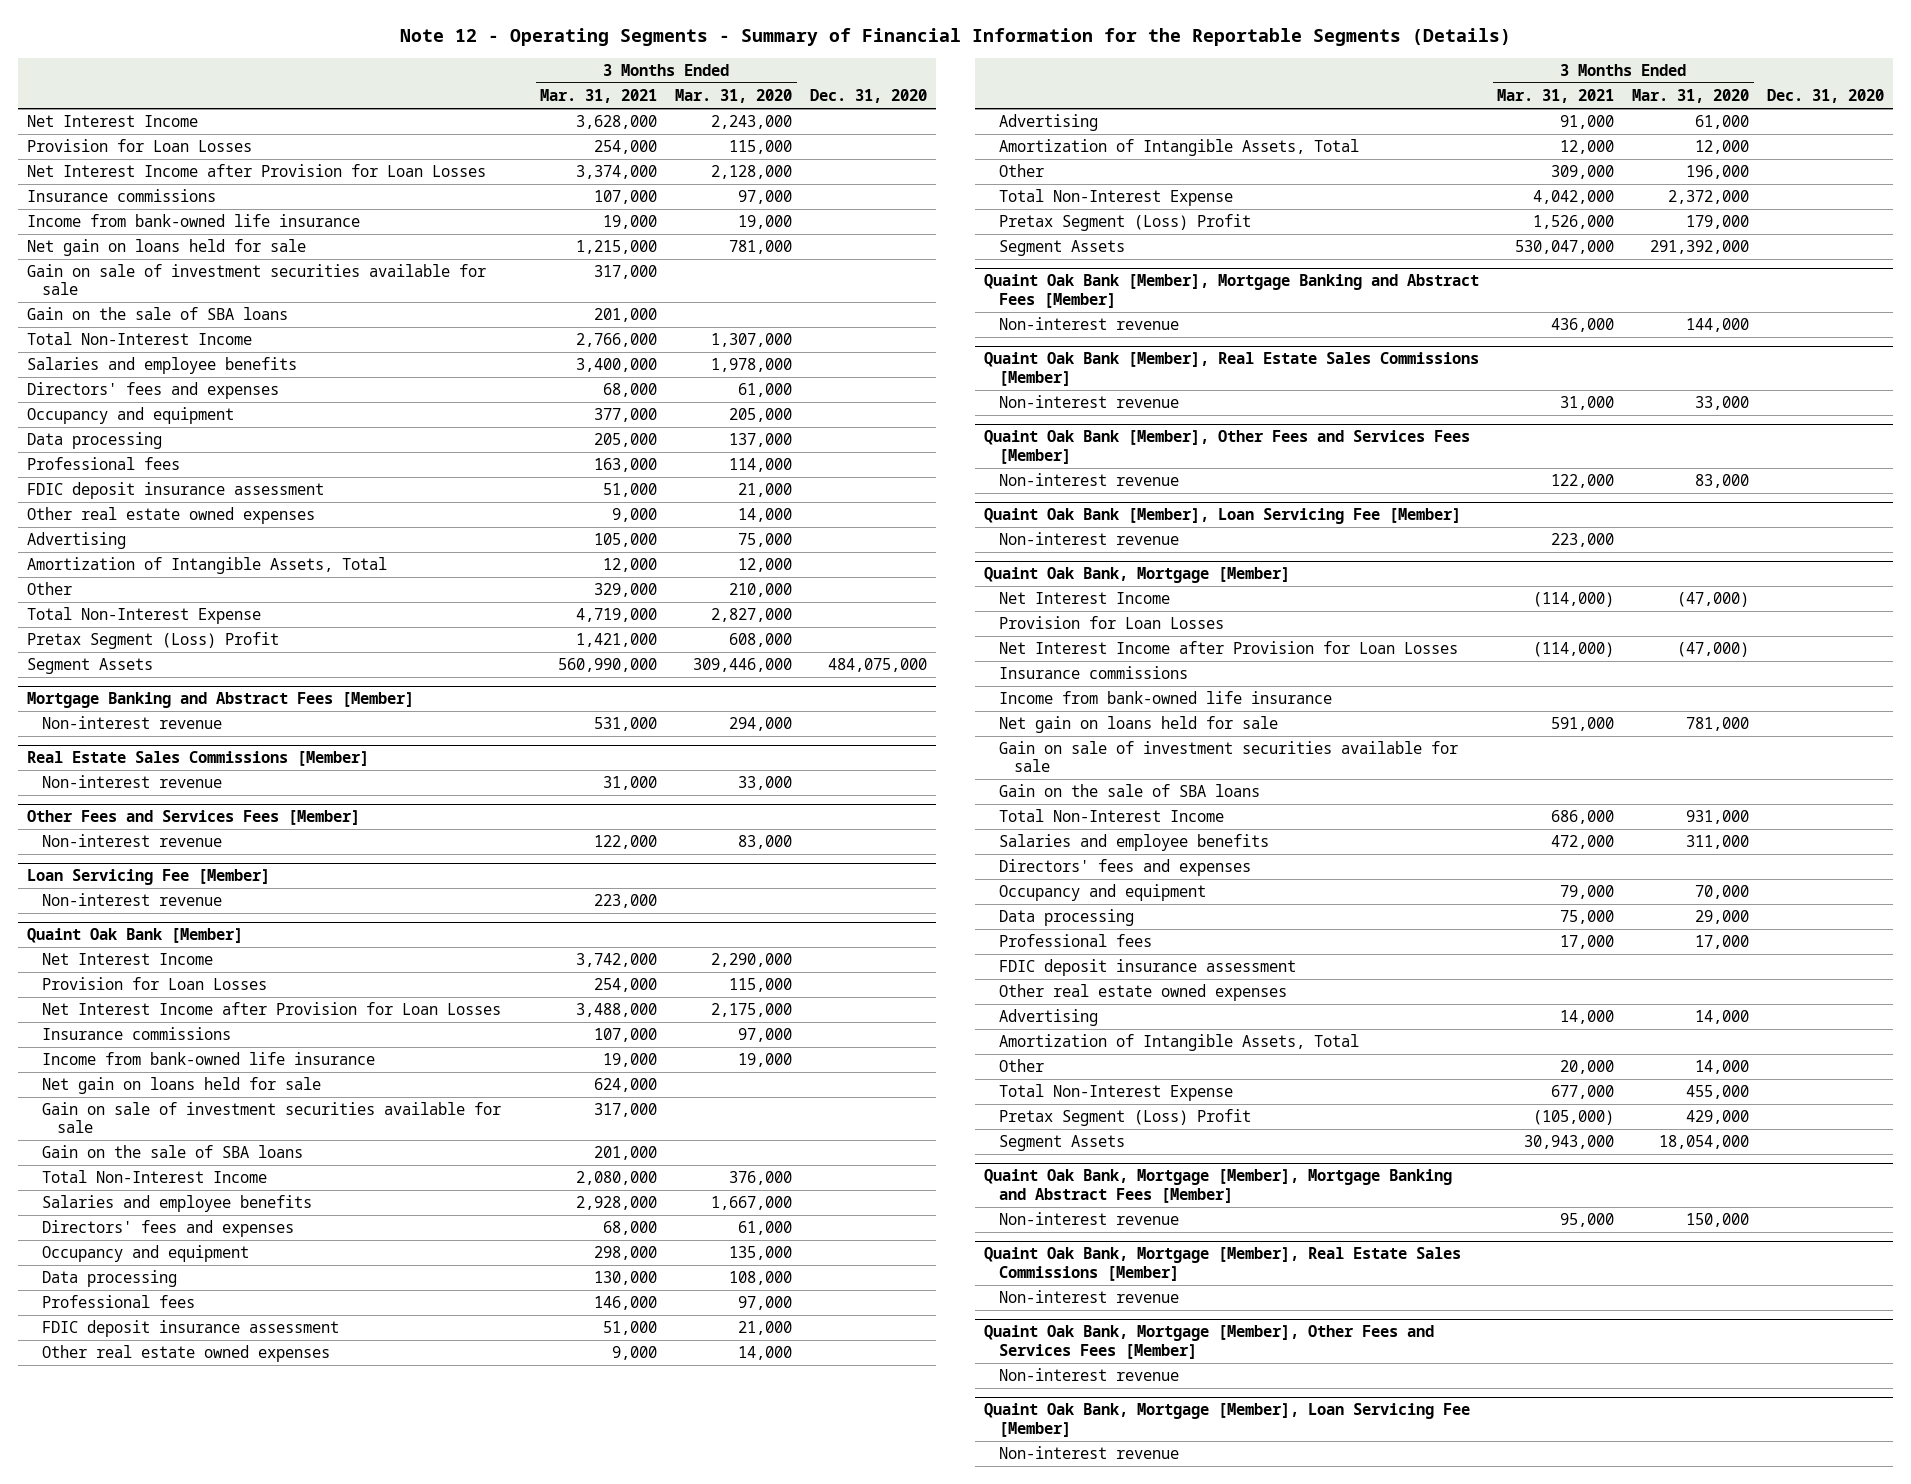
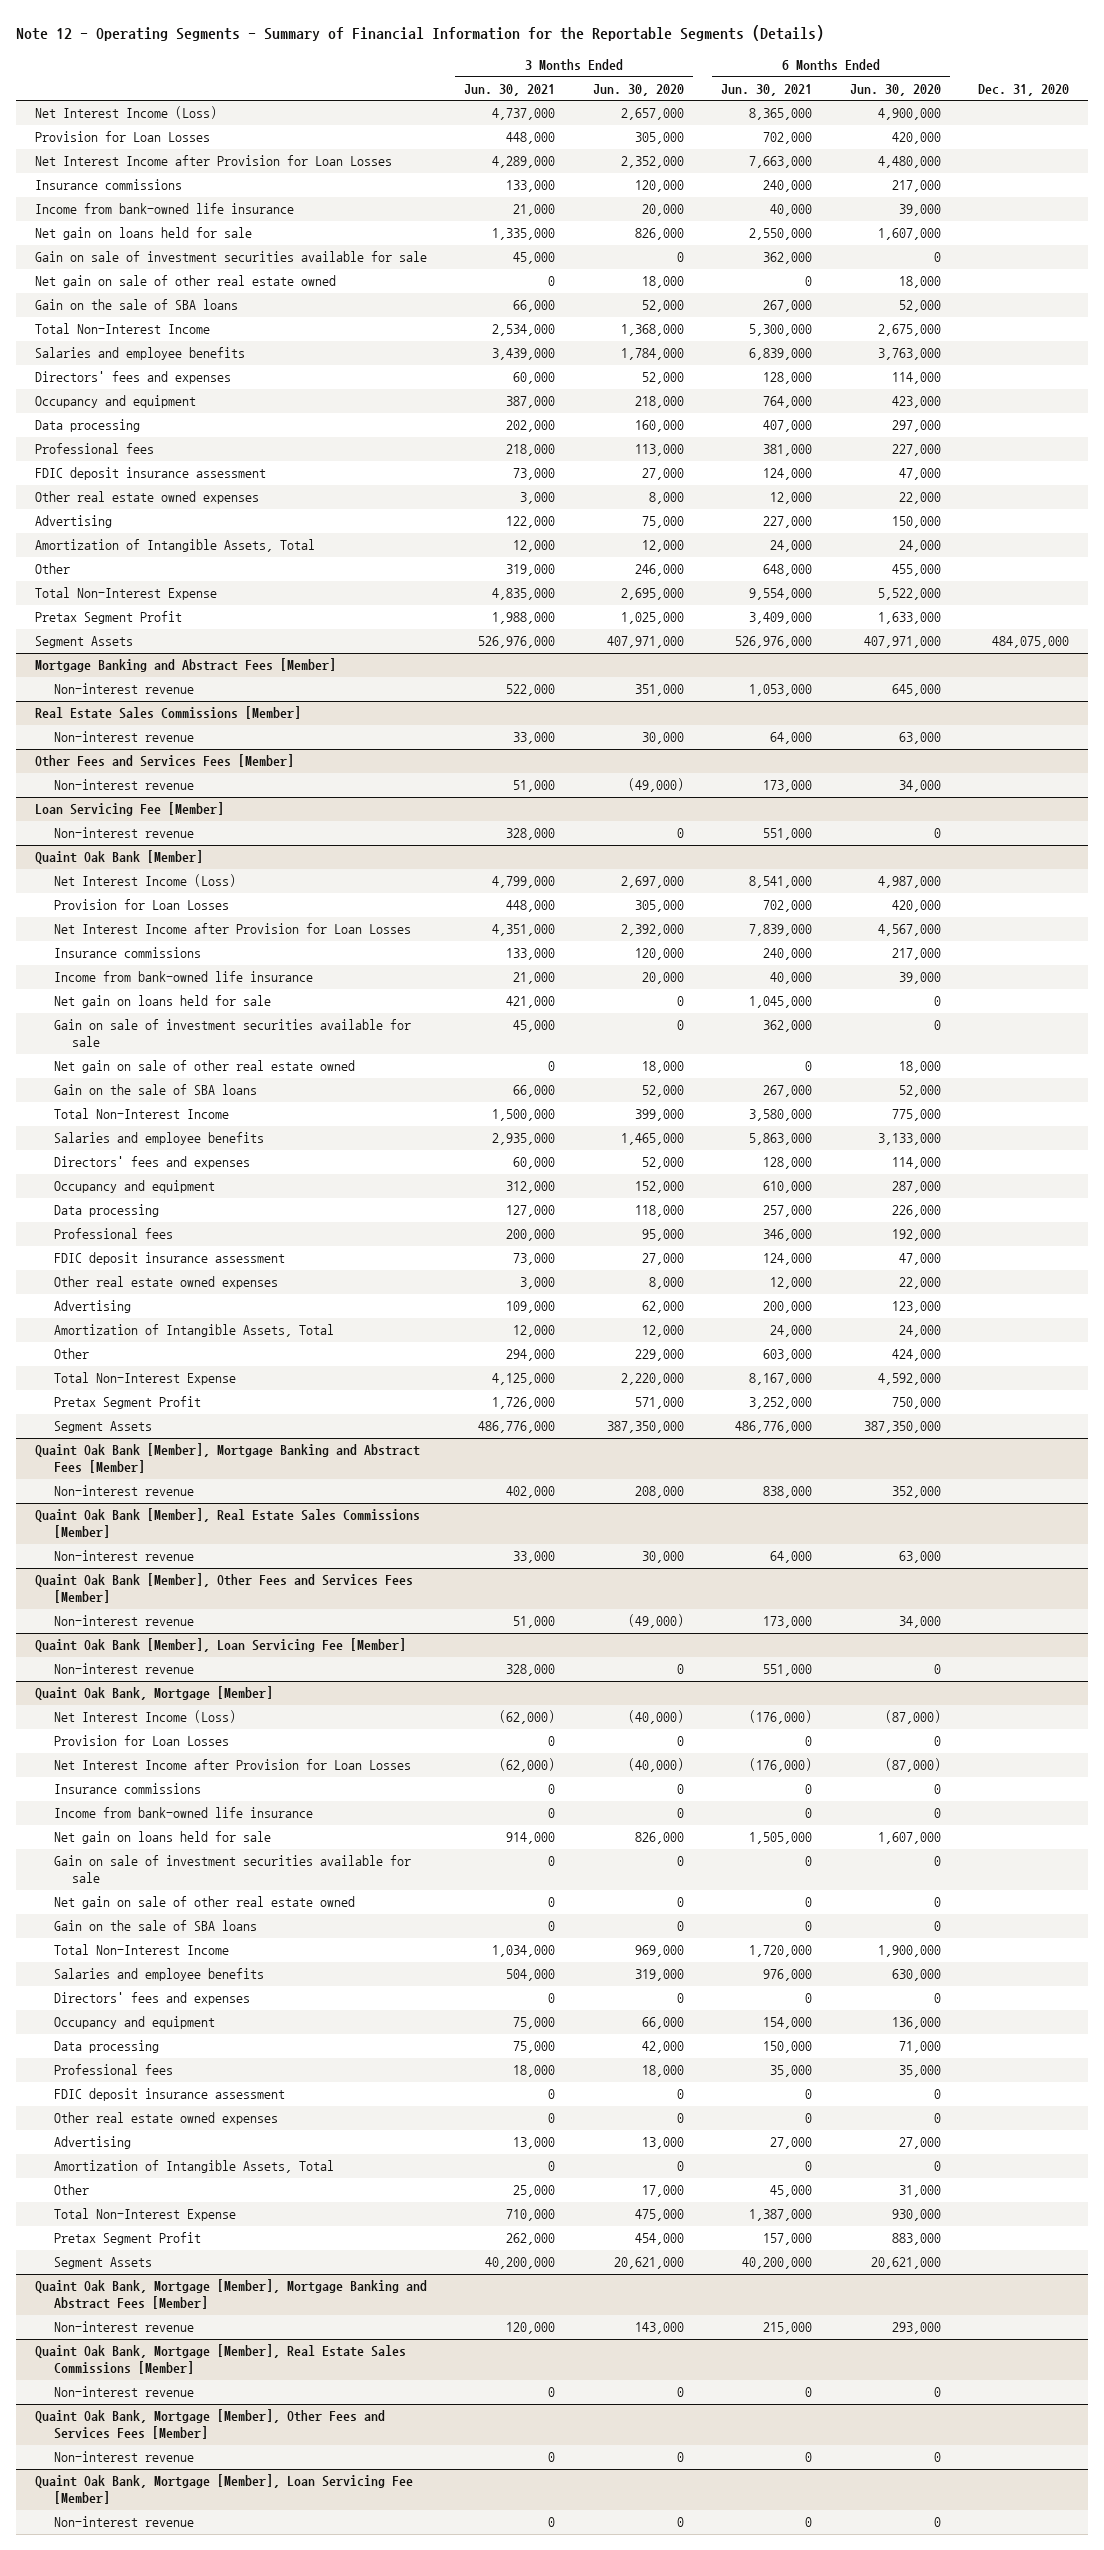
- | 3 Months Ended Mar. 31, 2021 | 3 Months Ended Mar. 31, 2020 | Dec. 31, 2020
+ | 3 Months Ended Jun. 30, 2021 | 3 Months Ended Jun. 30, 2020 | 6 Months Ended Jun. 30, 2021 | 6 Months Ended Jun. 30, 2020 | Dec. 31, 2020
- Net Interest Income | 3,628,000 | 2,243,000 |
+ Net Interest Income (Loss) | 4,737,000 | 2,657,000 | 8,365,000 | 4,900,000 |
+ Net gain on sale of other real estate owned | 0 | 18,000 | 0 | 18,000 |
- Pretax Segment (Loss) Profit | 1,421,000 | 608,000 |
+ Pretax Segment Profit | 1,988,000 | 1,025,000 | 3,409,000 | 1,633,000 |
@ Quaint Oak Bank [Member]
- Net Interest Income | 3,742,000 | 2,290,000 |
+ Net Interest Income (Loss) | 4,799,000 | 2,697,000 | 8,541,000 | 4,987,000 |
+ Net gain on sale of other real estate owned | 0 | 18,000 | 0 | 18,000 |
- Pretax Segment (Loss) Profit | 1,526,000 | 179,000 |
+ Pretax Segment Profit | 1,726,000 | 571,000 | 3,252,000 | 750,000 |
@ Quaint Oak Bank, Mortgage [Member]
- Net Interest Income | (114,000) | (47,000) |
+ Net Interest Income (Loss) | (62,000) | (40,000) | (176,000) | (87,000) |
+ Net gain on sale of other real estate owned | 0 | 0 | 0 | 0 |
- Pretax Segment (Loss) Profit | (105,000) | 429,000 |
+ Pretax Segment Profit | 262,000 | 454,000 | 157,000 | 883,000 |

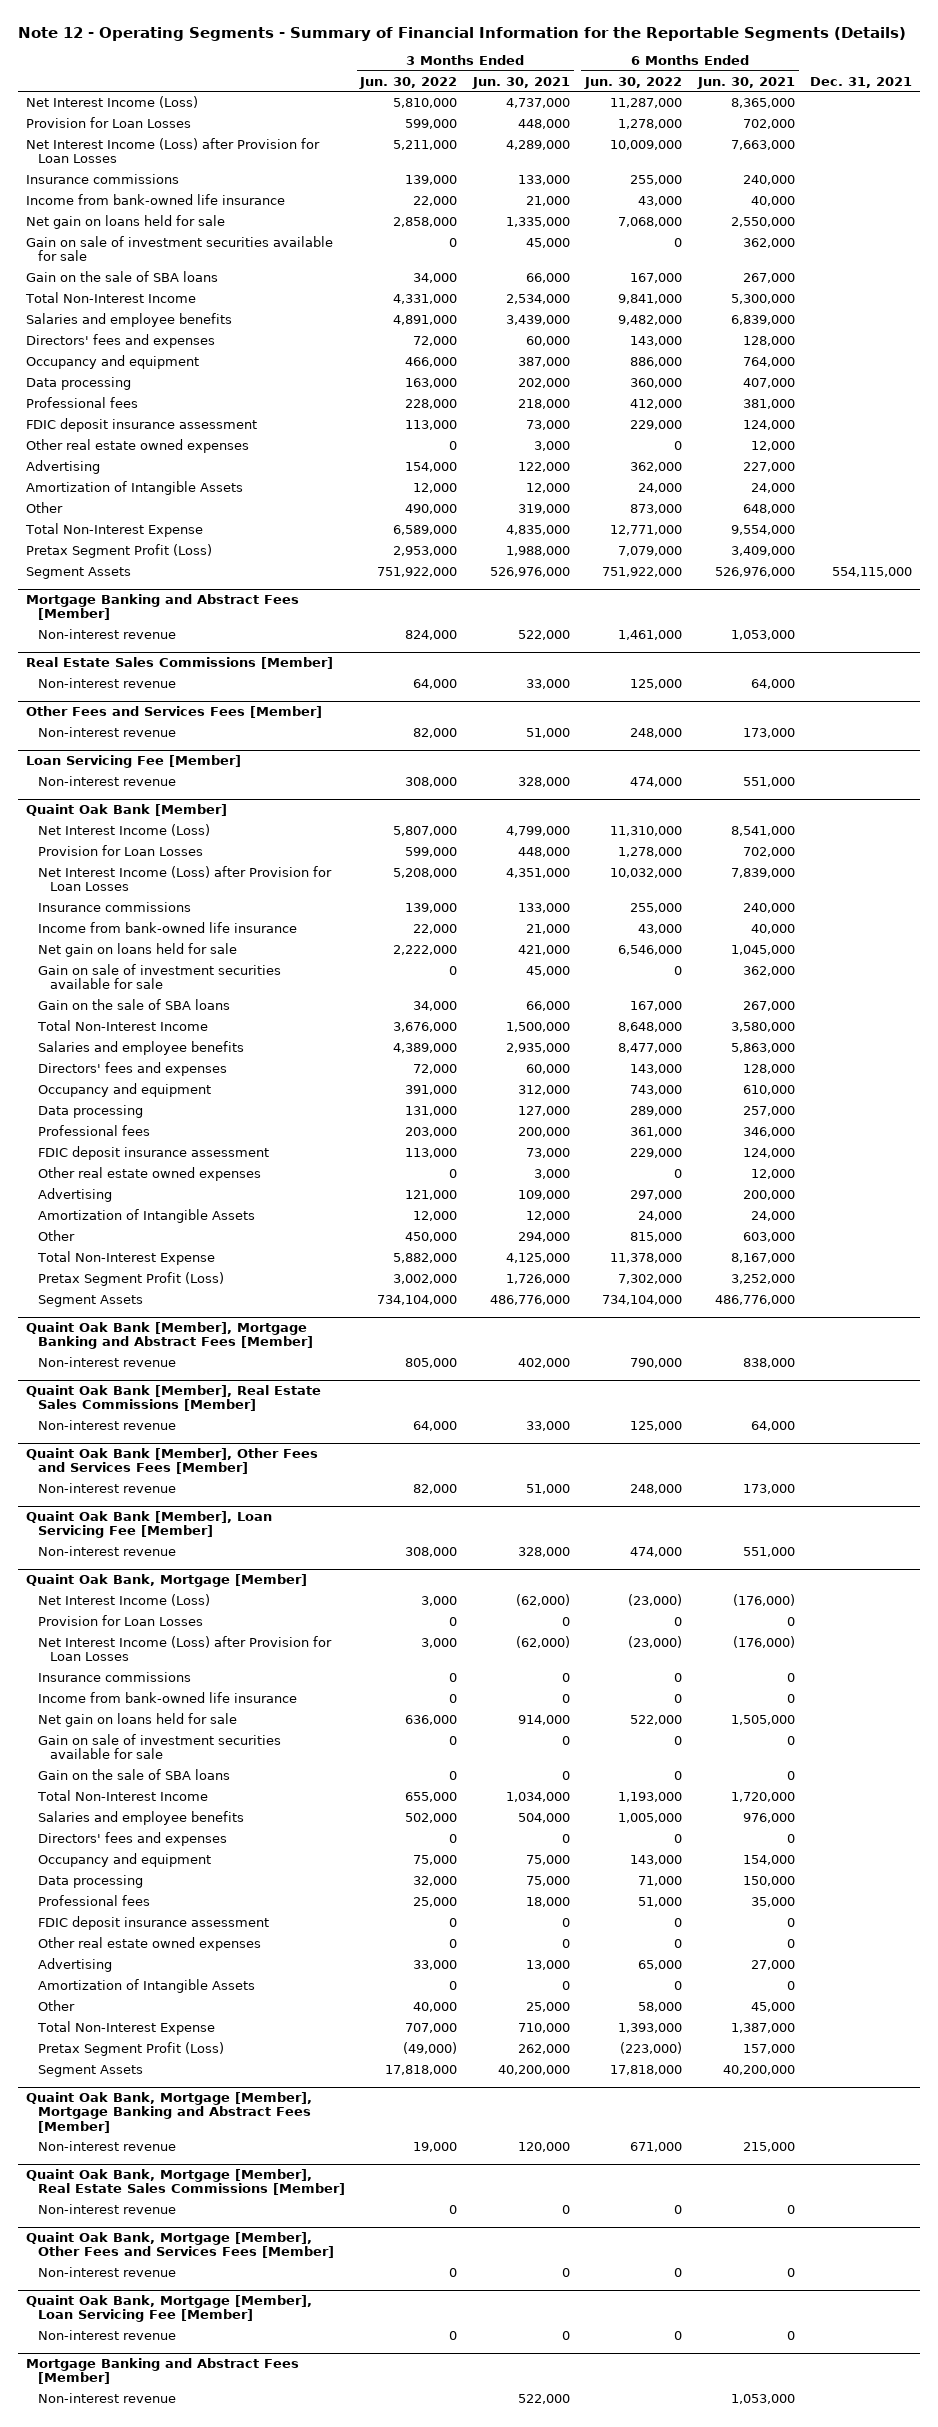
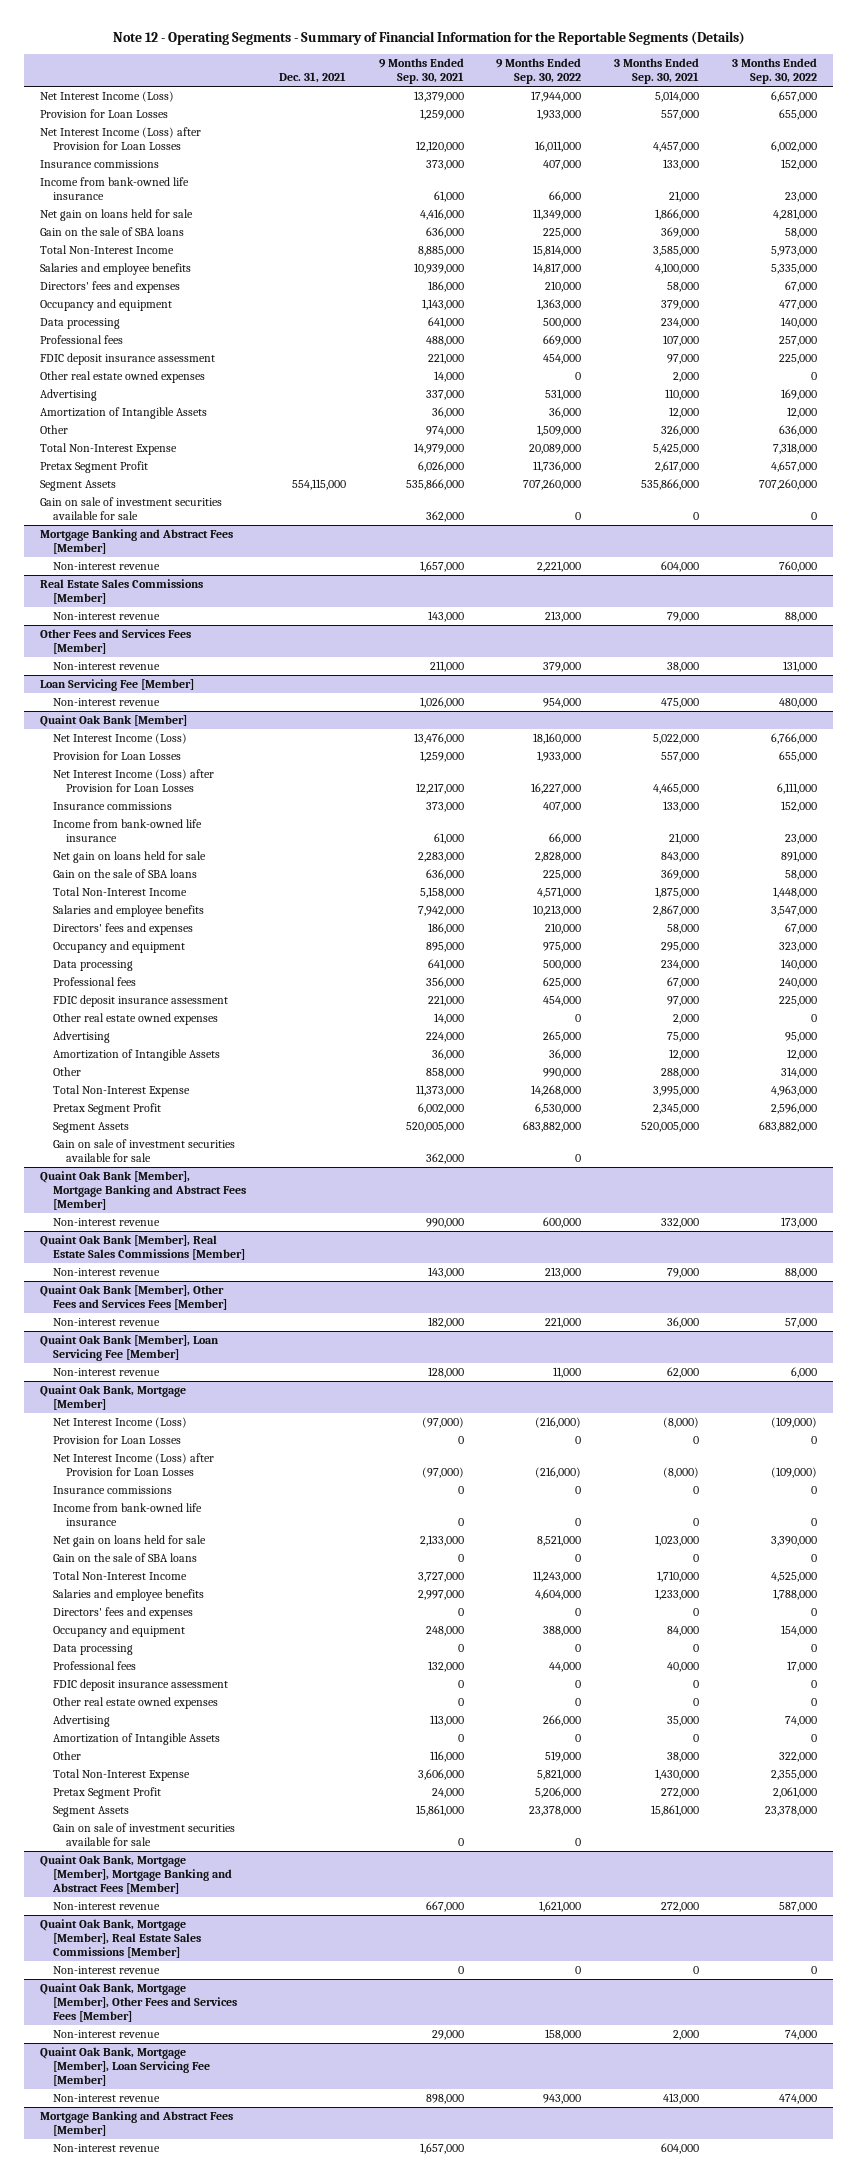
- | 3 Months Ended Jun. 30, 2022 | 3 Months Ended Jun. 30, 2021 | 6 Months Ended Jun. 30, 2022 | 6 Months Ended Jun. 30, 2021 | Dec. 31, 2021
+ | Dec. 31, 2021 | 9 Months Ended Sep. 30, 2021 | 9 Months Ended Sep. 30, 2022 | 3 Months Ended Sep. 30, 2021 | 3 Months Ended Sep. 30, 2022
- Pretax Segment Profit (Loss) | 2,953,000 | 1,988,000 | 7,079,000 | 3,409,000 |
+ Pretax Segment Profit | | 6,026,000 | 11,736,000 | 2,617,000 | 4,657,000
moved down: Gain on sale of investment securities available for sale | | 362,000 | 0 | 0 | 0
@ Quaint Oak Bank [Member]
- Pretax Segment Profit (Loss) | 3,002,000 | 1,726,000 | 7,302,000 | 3,252,000 |
+ Pretax Segment Profit | | 6,002,000 | 6,530,000 | 2,345,000 | 2,596,000
moved down: Gain on sale of investment securities available for sale | | 362,000 | 0 | |
@ Quaint Oak Bank, Mortgage [Member]
- Pretax Segment Profit (Loss) | (49,000) | 262,000 | (223,000) | 157,000 |
+ Pretax Segment Profit | | 24,000 | 5,206,000 | 272,000 | 2,061,000
moved down: Gain on sale of investment securities available for sale | | 0 | 0 | |

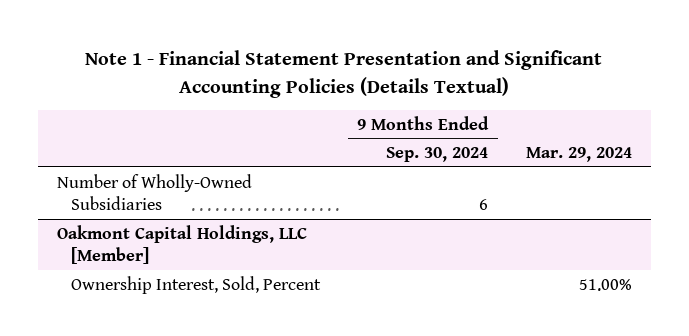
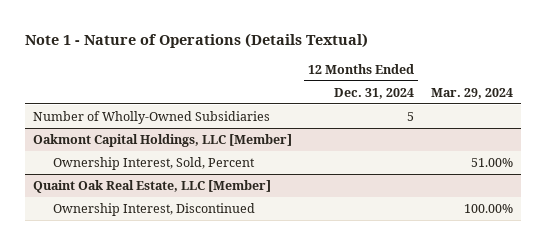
- Note 1 - Financial Statement Presentation and Significant Accounting Policies (Details Textual)
+ Note 1 - Nature of Operations (Details Textual)
- | 9 Months Ended Sep. 30, 2024 | Mar. 29, 2024
+ | 12 Months Ended Dec. 31, 2024 | Mar. 29, 2024
+ Quaint Oak Real Estate, LLC [Member]
+ Ownership Interest, Discontinued | | 100.00%

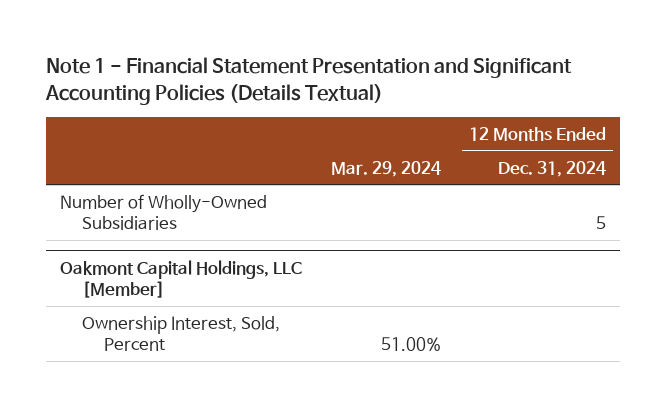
- Note 1 - Nature of Operations (Details Textual)
+ Note 1 - Financial Statement Presentation and Significant Accounting Policies (Details Textual)
- | 12 Months Ended Dec. 31, 2024 | Mar. 29, 2024
+ | Mar. 29, 2024 | 12 Months Ended Dec. 31, 2024
- Quaint Oak Real Estate, LLC [Member]
- Ownership Interest, Discontinued | | 100.00%

